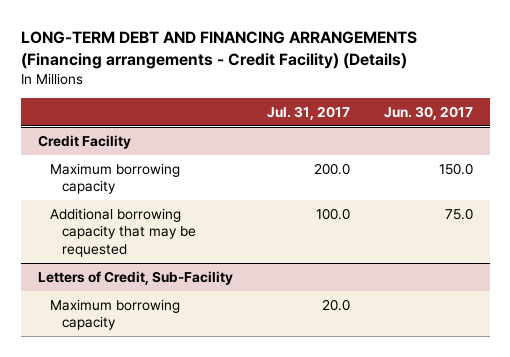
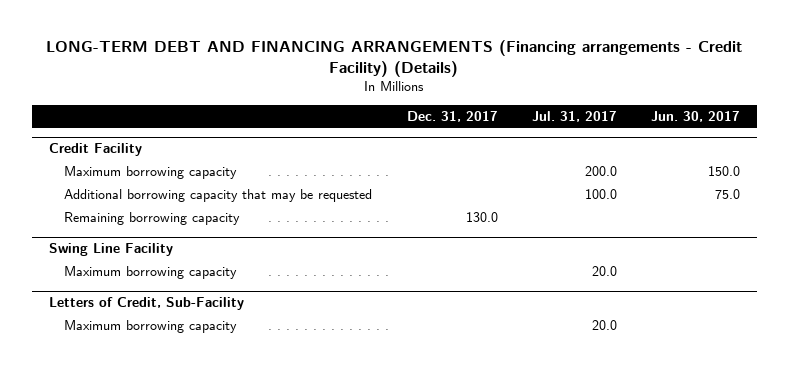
- | Jul. 31, 2017 | Jun. 30, 2017
+ | Dec. 31, 2017 | Jul. 31, 2017 | Jun. 30, 2017
@ Credit Facility
+ Remaining borrowing capacity | 130.0 | |
+ Swing Line Facility
+ Maximum borrowing capacity | | 20.0 |

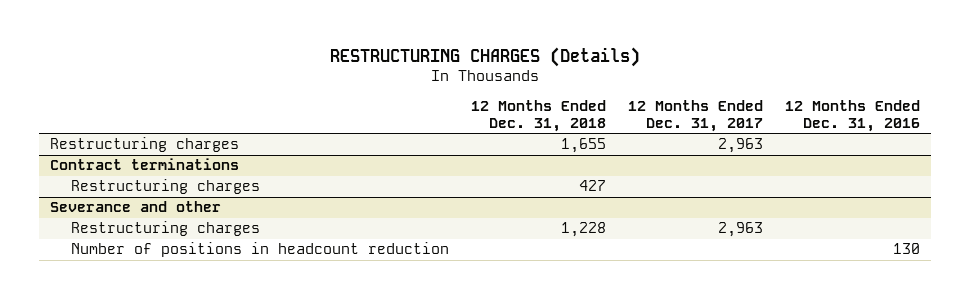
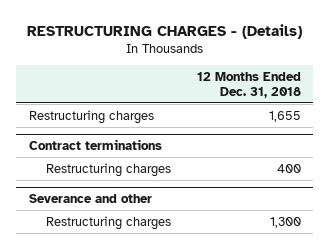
- RESTRUCTURING CHARGES (Details)
+ RESTRUCTURING CHARGES - (Details)
- | 12 Months Ended Dec. 31, 2018 | 12 Months Ended Dec. 31, 2017 | 12 Months Ended Dec. 31, 2016
+ | 12 Months Ended Dec. 31, 2018
@ Contract terminations
- Restructuring charges | 427 | |
+ Restructuring charges | 400
@ Severance and other
- Restructuring charges | 1,228 | 2,963 |
- Number of positions in headcount reduction | | | 130
+ Restructuring charges | 1,300

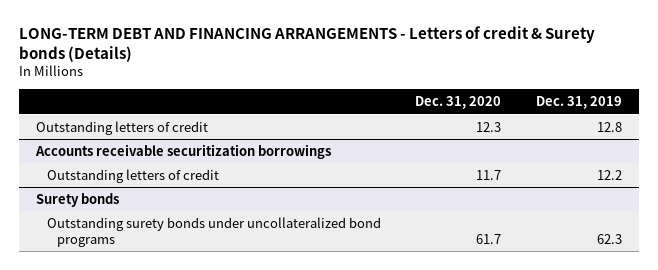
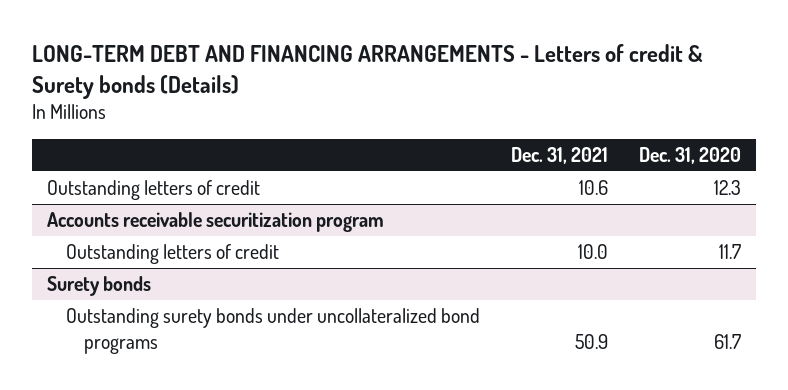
- | Dec. 31, 2020 | Dec. 31, 2019
+ | Dec. 31, 2021 | Dec. 31, 2020
- Accounts receivable securitization borrowings
+ Accounts receivable securitization program

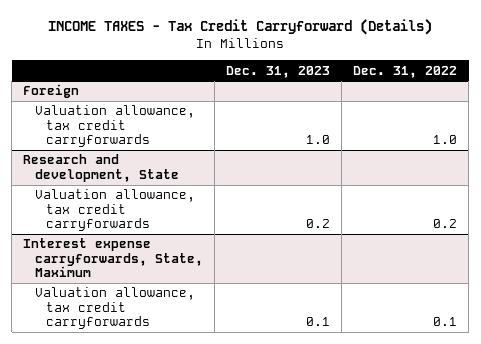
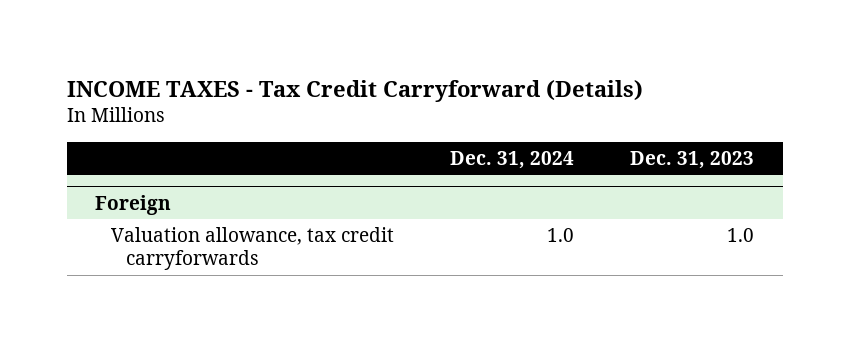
- | Dec. 31, 2023 | Dec. 31, 2022
+ | Dec. 31, 2024 | Dec. 31, 2023
- Research and development, State
- Valuation allowance, tax credit carryforwards | 0.2 | 0.2
- Interest expense carryforwards, State, Maximum
- Valuation allowance, tax credit carryforwards | 0.1 | 0.1

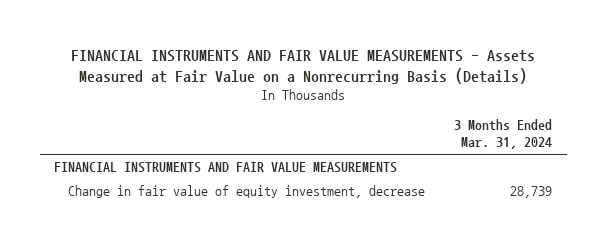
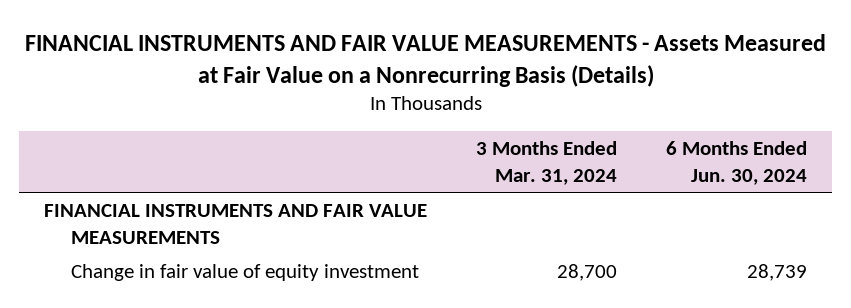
- | 3 Months Ended Mar. 31, 2024
+ | 3 Months Ended Mar. 31, 2024 | 6 Months Ended Jun. 30, 2024
- Change in fair value of equity investment, decrease | 28,739
+ Change in fair value of equity investment | 28,700 | 28,739

